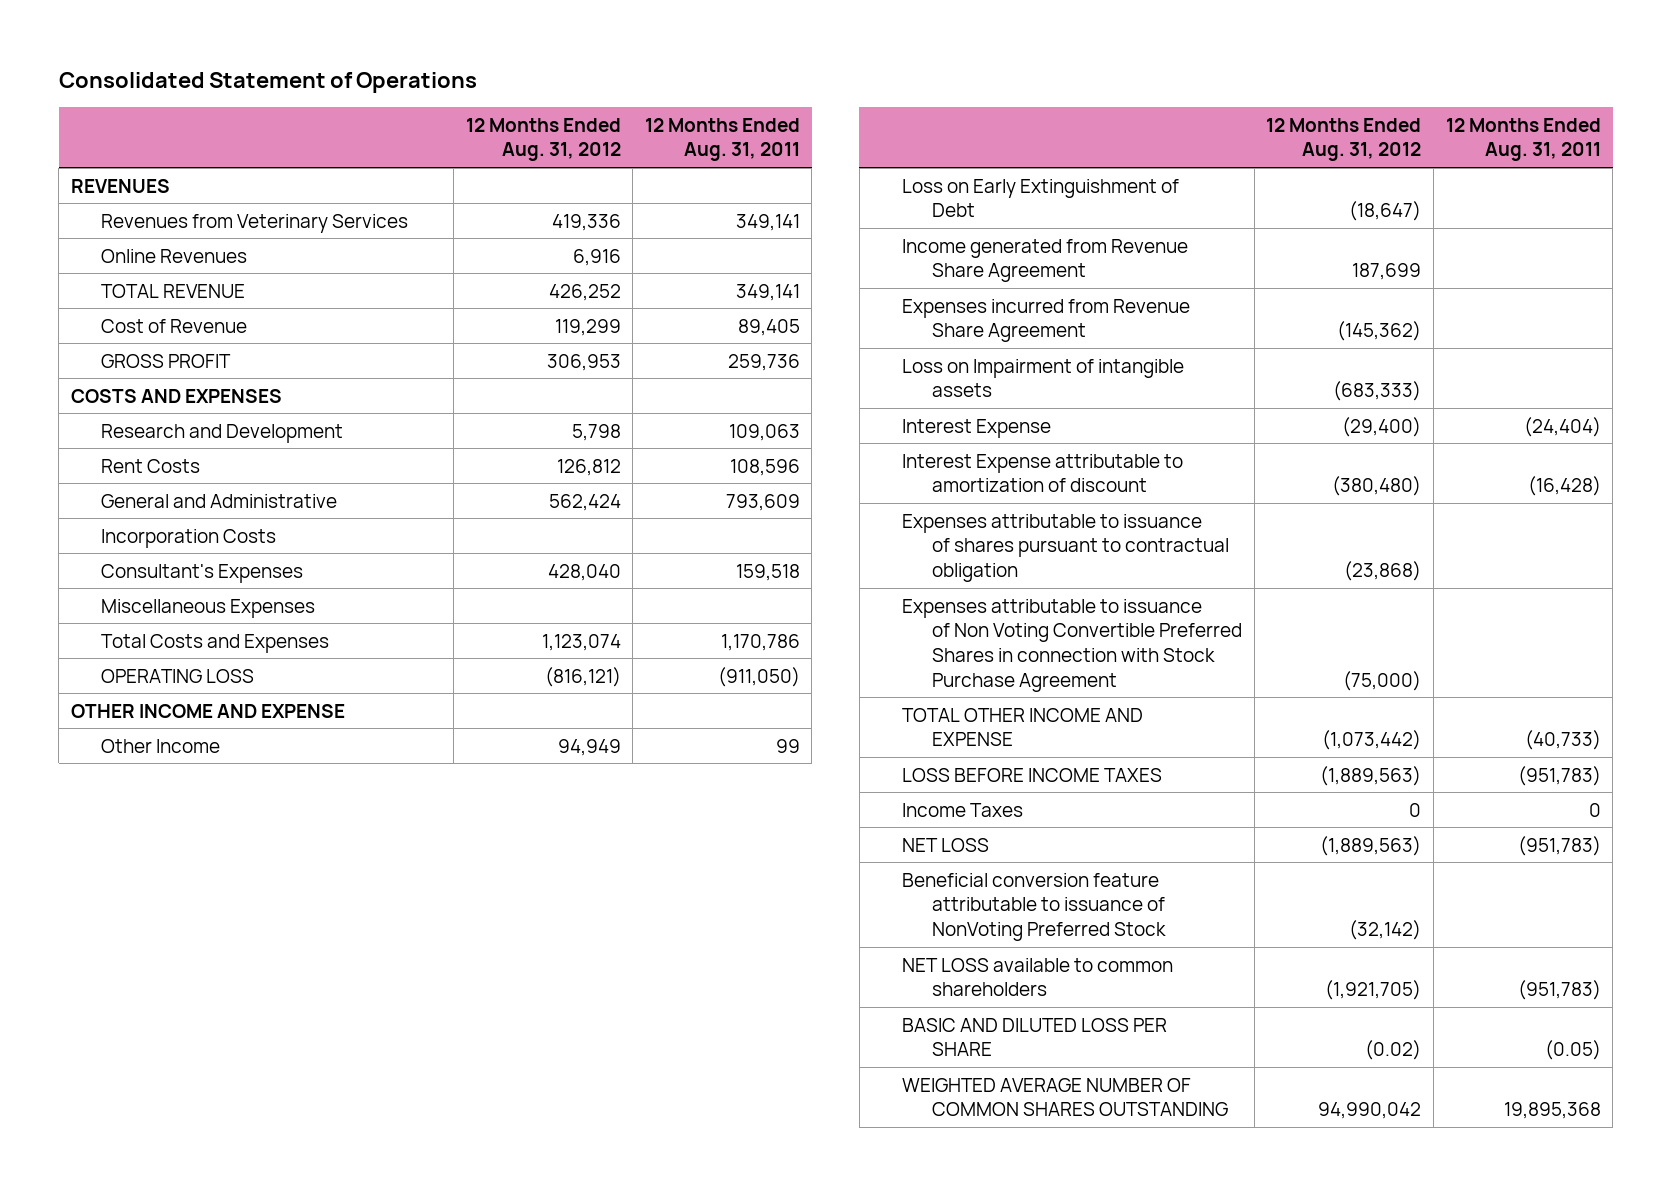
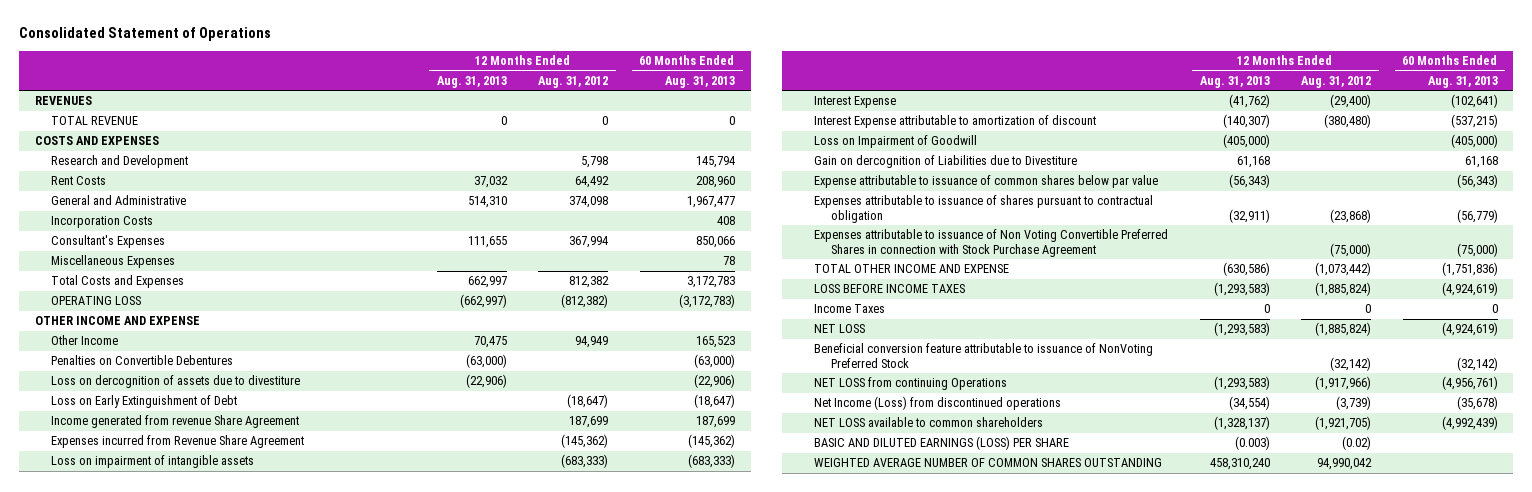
- | 12 Months Ended Aug. 31, 2012 | 12 Months Ended Aug. 31, 2011
+ | 12 Months Ended Aug. 31, 2013 | 12 Months Ended Aug. 31, 2012 | 60 Months Ended Aug. 31, 2013
- Revenues from Veterinary Services | 419,336 | 349,141
- Online Revenues | 6,916 |
- TOTAL REVENUE | 426,252 | 349,141
- Cost of Revenue | 119,299 | 89,405
- GROSS PROFIT | 306,953 | 259,736
+ TOTAL REVENUE | 0 | 0 | 0
- Rent Costs | 126,812 | 108,596
- General and Administrative | 562,424 | 793,609
+ Rent Costs | 37,032 | 64,492 | 208,960
+ General and Administrative | 514,310 | 374,098 | 1,967,477
- Consultant's Expenses | 428,040 | 159,518
+ Consultant's Expenses | 111,655 | 367,994 | 850,066
- Total Costs and Expenses | 1,123,074 | 1,170,786
- OPERATING LOSS | (816,121) | (911,050)
+ Total Costs and Expenses | 662,997 | 812,382 | 3,172,783
+ OPERATING LOSS | (662,997) | (812,382) | (3,172,783)
+ Penalties on Convertible Debentures | (63,000) | | (63,000)
+ Loss on dercognition of assets due to divestiture | (22,906) | | (22,906)
- Income generated from Revenue Share Agreement | 187,699 |
+ Income generated from revenue Share Agreement | | 187,699 | 187,699
- Loss on Impairment of intangible assets | (683,333) |
+ Loss on impairment of intangible assets | | (683,333) | (683,333)
+ Loss on Impairment of Goodwill | (405,000) | | (405,000)
+ Gain on dercognition of Liabilities due to Divestiture | 61,168 | | 61,168
+ Expense attributable to issuance of common shares below par value | (56,343) | | (56,343)
- LOSS BEFORE INCOME TAXES | (1,889,563) | (951,783)
+ LOSS BEFORE INCOME TAXES | (1,293,583) | (1,885,824) | (4,924,619)
- NET LOSS | (1,889,563) | (951,783)
+ NET LOSS | (1,293,583) | (1,885,824) | (4,924,619)
+ NET LOSS from continuing Operations | (1,293,583) | (1,917,966) | (4,956,761)
+ Net Income (Loss) from discontinued operations | (34,554) | (3,739) | (35,678)
- BASIC AND DILUTED LOSS PER SHARE | (0.02) | (0.05)
+ BASIC AND DILUTED EARNINGS (LOSS) PER SHARE | (0.003) | (0.02) |

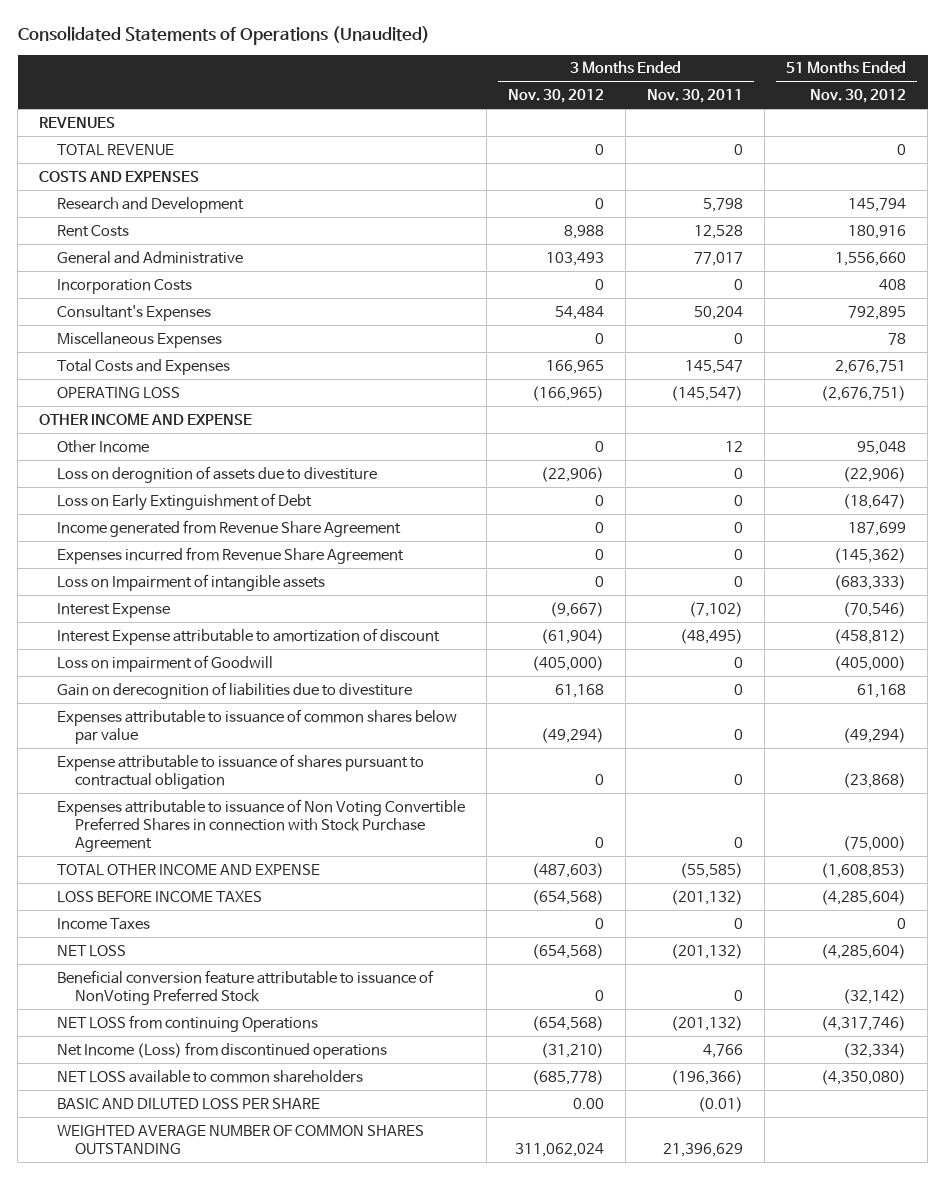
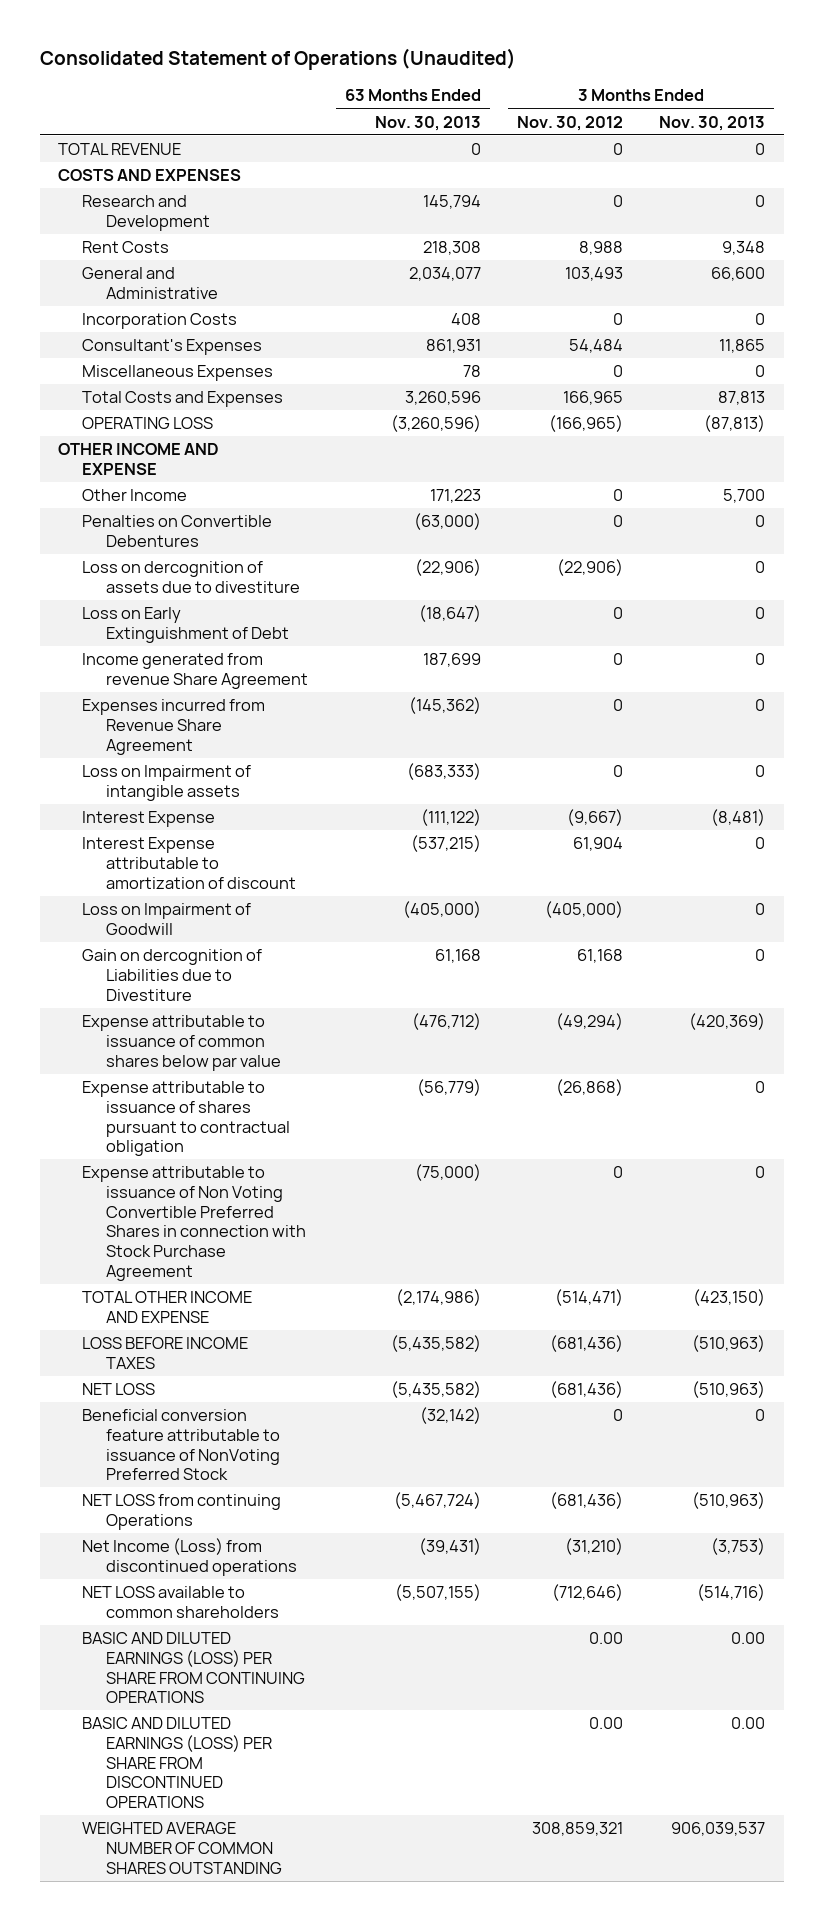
- Consolidated Statements of Operations (Unaudited)
+ Consolidated Statement of Operations (Unaudited)
- | 3 Months Ended Nov. 30, 2012 | 3 Months Ended Nov. 30, 2011 | 51 Months Ended Nov. 30, 2012
+ | 63 Months Ended Nov. 30, 2013 | 3 Months Ended Nov. 30, 2012 | 3 Months Ended Nov. 30, 2013
- REVENUES
- Loss on derognition of assets due to divestiture | (22,906) | 0 | (22,906)
+ Penalties on Convertible Debentures | (63,000) | 0 | 0
+ Loss on dercognition of assets due to divestiture | (22,906) | (22,906) | 0
- Income generated from Revenue Share Agreement | 0 | 0 | 187,699
+ Income generated from revenue Share Agreement | 187,699 | 0 | 0
- Interest Expense attributable to amortization of discount | (61,904) | (48,495) | (458,812)
- Loss on impairment of Goodwill | (405,000) | 0 | (405,000)
- Gain on derecognition of liabilities due to divestiture | 61,168 | 0 | 61,168
- Expenses attributable to issuance of common shares below par value | (49,294) | 0 | (49,294)
- Expense attributable to issuance of shares pursuant to contractual obligation | 0 | 0 | (23,868)
- Expenses attributable to issuance of Non Voting Convertible Preferred Shares in connection with Stock Purchase Agreement | 0 | 0 | (75,000)
- TOTAL OTHER INCOME AND EXPENSE | (487,603) | (55,585) | (1,608,853)
- LOSS BEFORE INCOME TAXES | (654,568) | (201,132) | (4,285,604)
- Income Taxes | 0 | 0 | 0
- NET LOSS | (654,568) | (201,132) | (4,285,604)
+ Interest Expense attributable to amortization of discount | (537,215) | 61,904 | 0
+ Loss on Impairment of Goodwill | (405,000) | (405,000) | 0
+ Gain on dercognition of Liabilities due to Divestiture | 61,168 | 61,168 | 0
+ Expense attributable to issuance of common shares below par value | (476,712) | (49,294) | (420,369)
+ Expense attributable to issuance of shares pursuant to contractual obligation | (56,779) | (26,868) | 0
+ Expense attributable to issuance of Non Voting Convertible Preferred Shares in connection with Stock Purchase Agreement | (75,000) | 0 | 0
+ TOTAL OTHER INCOME AND EXPENSE | (2,174,986) | (514,471) | (423,150)
+ LOSS BEFORE INCOME TAXES | (5,435,582) | (681,436) | (510,963)
+ NET LOSS | (5,435,582) | (681,436) | (510,963)
- NET LOSS from continuing Operations | (654,568) | (201,132) | (4,317,746)
+ NET LOSS from continuing Operations | (5,467,724) | (681,436) | (510,963)
- NET LOSS available to common shareholders | (685,778) | (196,366) | (4,350,080)
- BASIC AND DILUTED LOSS PER SHARE | 0.00 | (0.01) |
- WEIGHTED AVERAGE NUMBER OF COMMON SHARES OUTSTANDING | 311,062,024 | 21,396,629 |
+ NET LOSS available to common shareholders | (5,507,155) | (712,646) | (514,716)
+ BASIC AND DILUTED EARNINGS (LOSS) PER SHARE FROM CONTINUING OPERATIONS | | 0.00 | 0.00
+ BASIC AND DILUTED EARNINGS (LOSS) PER SHARE FROM DISCONTINUED OPERATIONS | | 0.00 | 0.00
+ WEIGHTED AVERAGE NUMBER OF COMMON SHARES OUTSTANDING | | 308,859,321 | 906,039,537

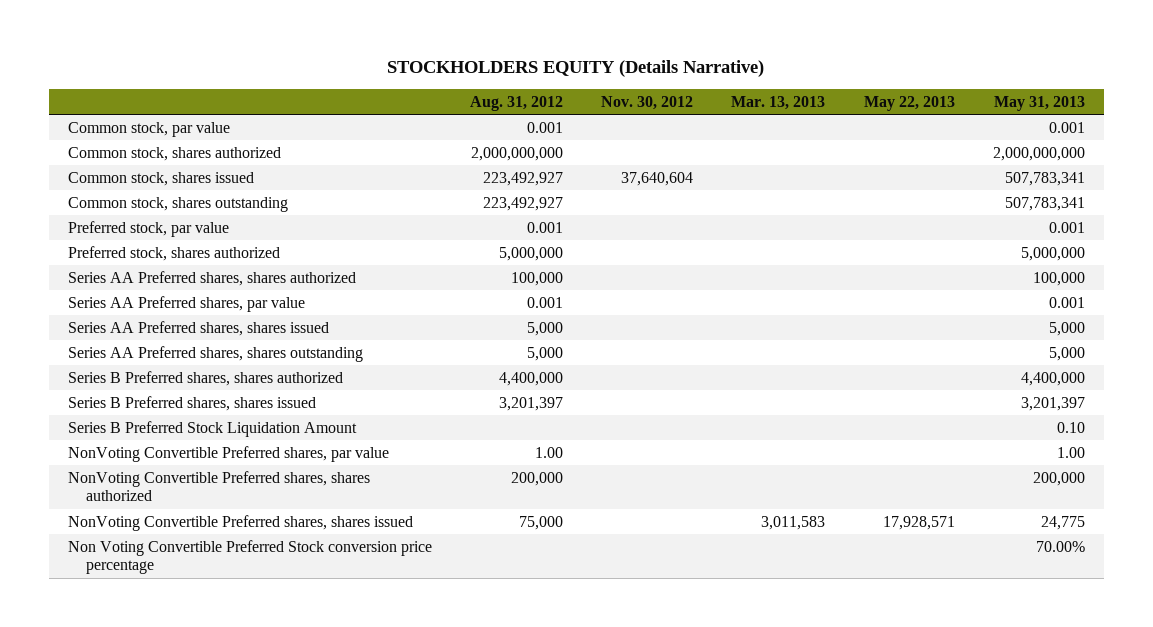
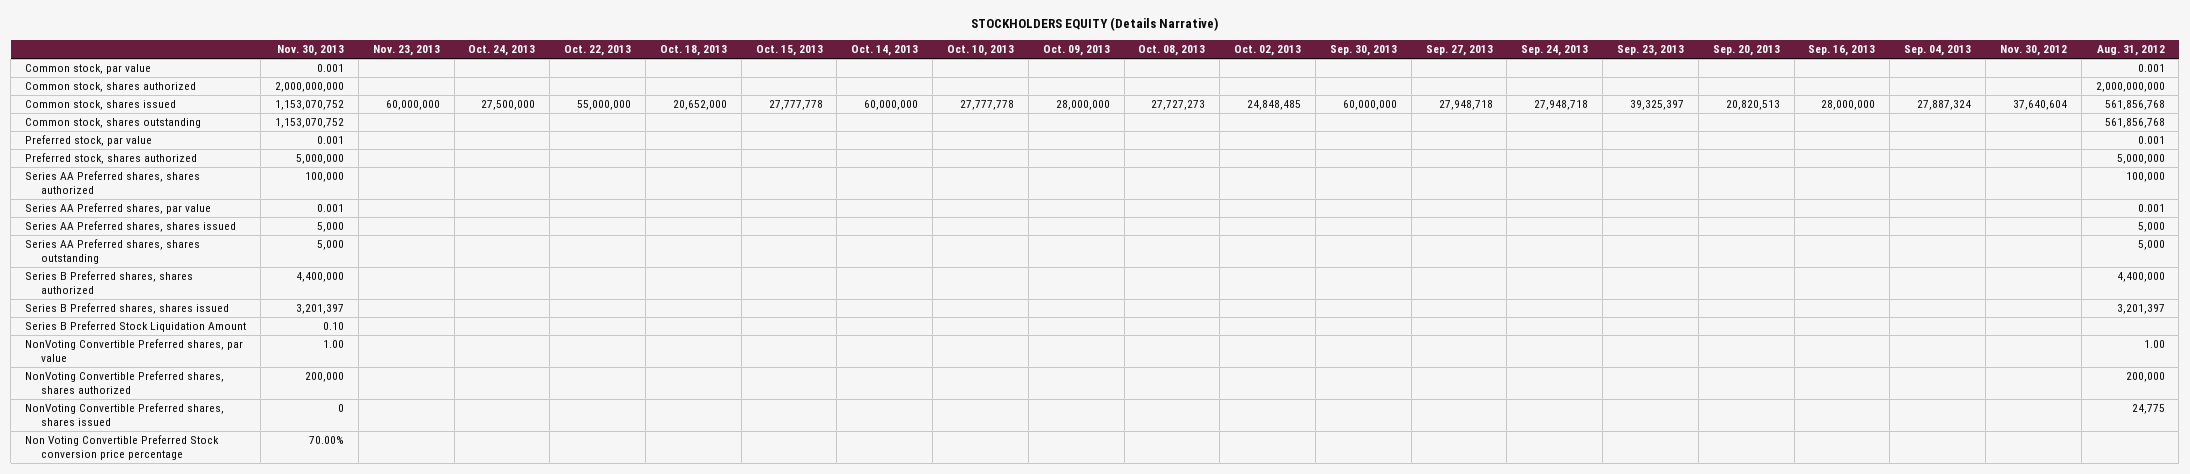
- | Aug. 31, 2012 | Nov. 30, 2012 | Mar. 13, 2013 | May 22, 2013 | May 31, 2013
+ | Nov. 30, 2013 | Nov. 23, 2013 | Oct. 24, 2013 | Oct. 22, 2013 | Oct. 18, 2013 | Oct. 15, 2013 | Oct. 14, 2013 | Oct. 10, 2013 | Oct. 09, 2013 | Oct. 08, 2013 | Oct. 02, 2013 | Sep. 30, 2013 | Sep. 27, 2013 | Sep. 24, 2013 | Sep. 23, 2013 | Sep. 20, 2013 | Sep. 16, 2013 | Sep. 04, 2013 | Nov. 30, 2012 | Aug. 31, 2012
- Common stock, shares issued | 223,492,927 | 37,640,604 | | | 507,783,341
- Common stock, shares outstanding | 223,492,927 | | | | 507,783,341
+ Common stock, shares issued | 1,153,070,752 | 60,000,000 | 27,500,000 | 55,000,000 | 20,652,000 | 27,777,778 | 60,000,000 | 27,777,778 | 28,000,000 | 27,727,273 | 24,848,485 | 60,000,000 | 27,948,718 | 27,948,718 | 39,325,397 | 20,820,513 | 28,000,000 | 27,887,324 | 37,640,604 | 561,856,768
+ Common stock, shares outstanding | 1,153,070,752 | | | | | | | | | | | | | | | | | | | 561,856,768
- NonVoting Convertible Preferred shares, shares issued | 75,000 | | 3,011,583 | 17,928,571 | 24,775
+ NonVoting Convertible Preferred shares, shares issued | 0 | | | | | | | | | | | | | | | | | | | 24,775

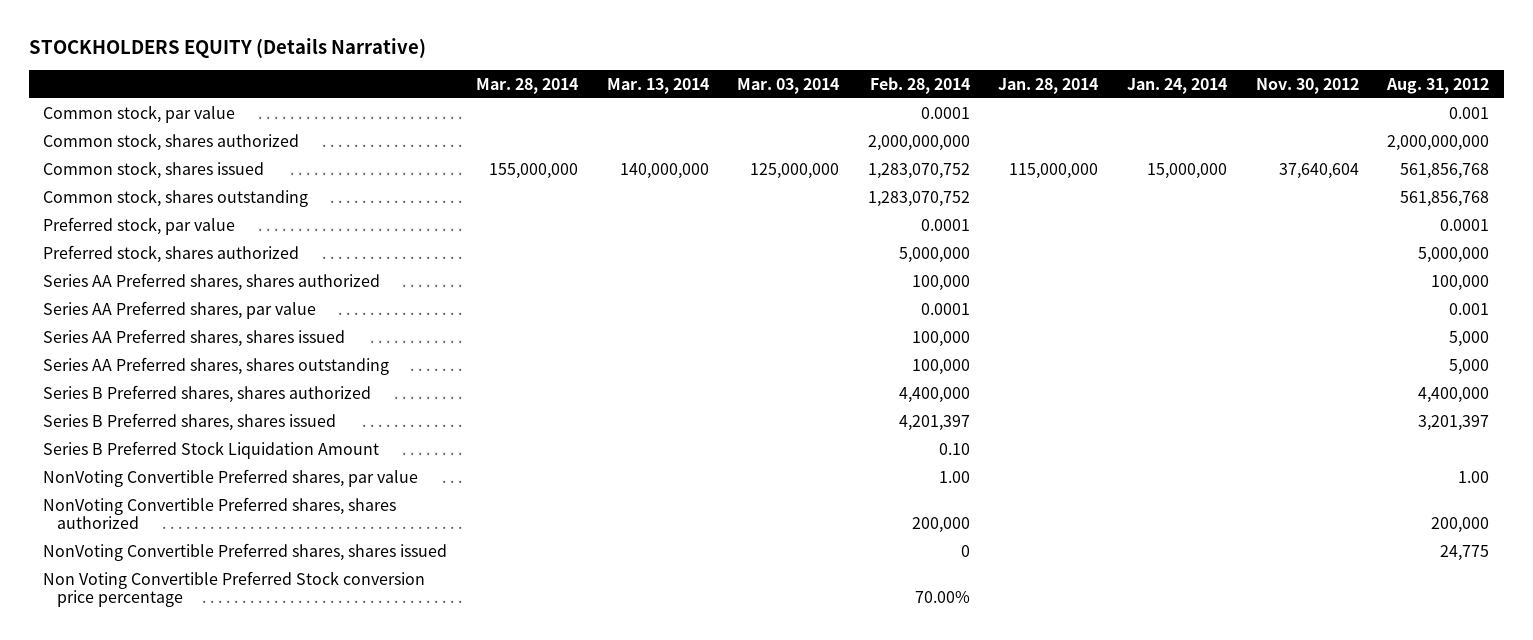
- | Nov. 30, 2013 | Nov. 23, 2013 | Oct. 24, 2013 | Oct. 22, 2013 | Oct. 18, 2013 | Oct. 15, 2013 | Oct. 14, 2013 | Oct. 10, 2013 | Oct. 09, 2013 | Oct. 08, 2013 | Oct. 02, 2013 | Sep. 30, 2013 | Sep. 27, 2013 | Sep. 24, 2013 | Sep. 23, 2013 | Sep. 20, 2013 | Sep. 16, 2013 | Sep. 04, 2013 | Nov. 30, 2012 | Aug. 31, 2012
+ | Mar. 28, 2014 | Mar. 13, 2014 | Mar. 03, 2014 | Feb. 28, 2014 | Jan. 28, 2014 | Jan. 24, 2014 | Nov. 30, 2012 | Aug. 31, 2012
- Preferred stock, par value | 0.001 | | | | | | | | | | | | | | | | | | | 0.001
+ Preferred stock, par value | | | | 0.0001 | | | | 0.0001

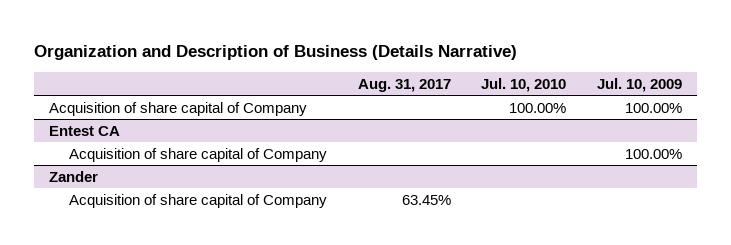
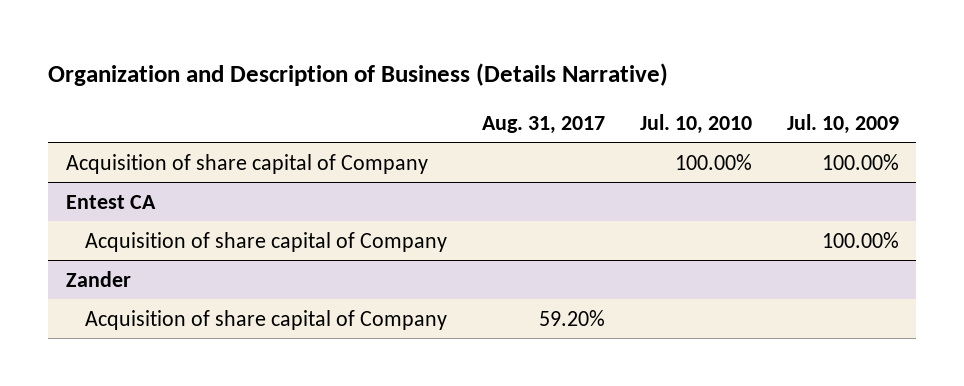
@ Zander
- Acquisition of share capital of Company | 63.45% | |
+ Acquisition of share capital of Company | 59.20% | |

